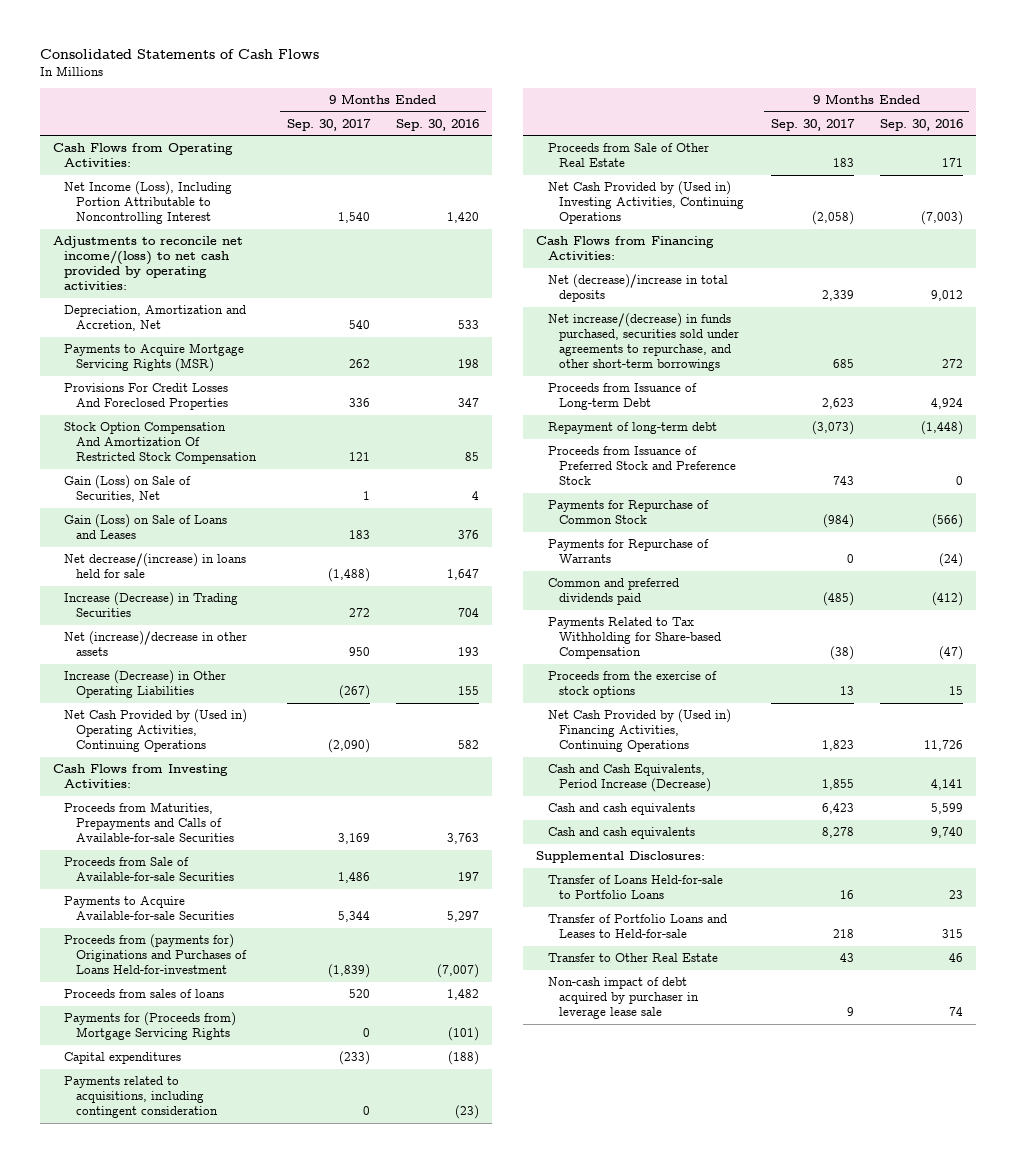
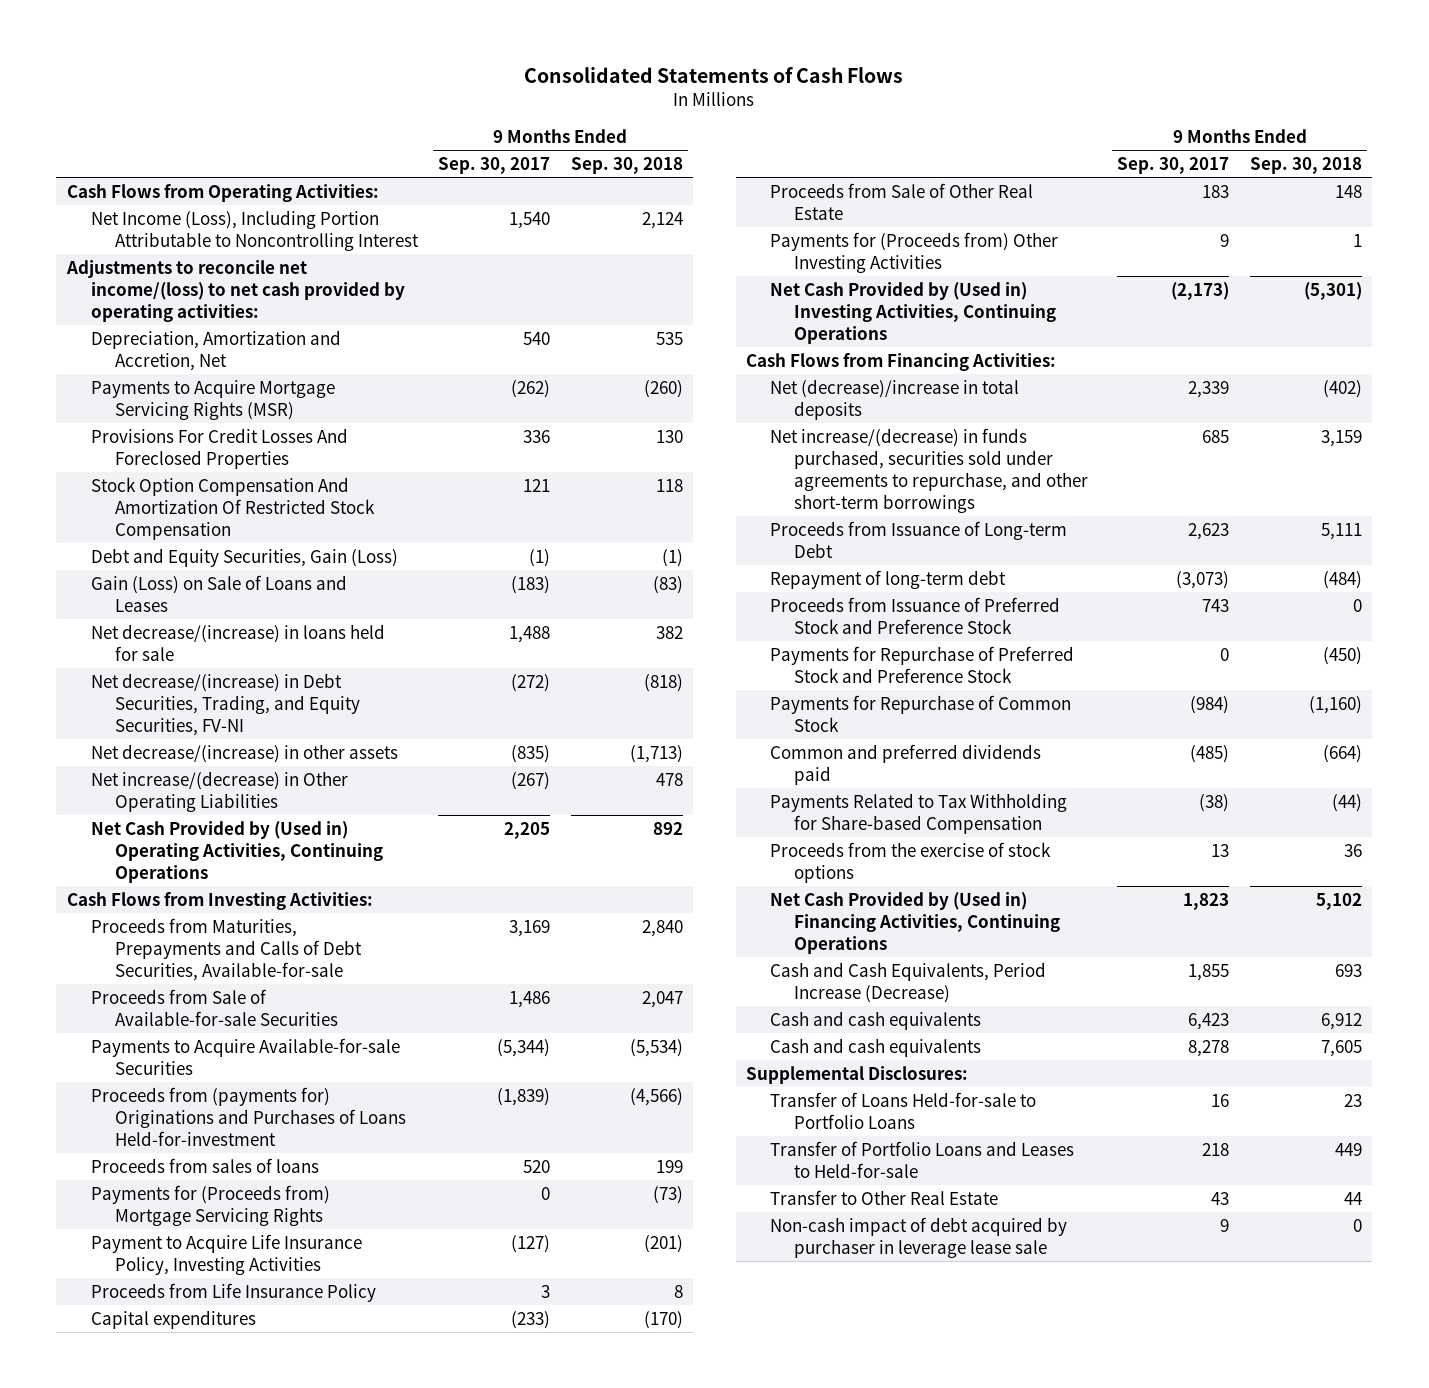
- | 9 Months Ended Sep. 30, 2017 | 9 Months Ended Sep. 30, 2016
+ | 9 Months Ended Sep. 30, 2017 | 9 Months Ended Sep. 30, 2018
- Payments to Acquire Mortgage Servicing Rights (MSR) | 262 | 198
+ Payments to Acquire Mortgage Servicing Rights (MSR) | (262) | (260)
- Gain (Loss) on Sale of Securities, Net | 1 | 4
- Gain (Loss) on Sale of Loans and Leases | 183 | 376
- Net decrease/(increase) in loans held for sale | (1,488) | 1,647
- Increase (Decrease) in Trading Securities | 272 | 704
- Net (increase)/decrease in other assets | 950 | 193
- Increase (Decrease) in Other Operating Liabilities | (267) | 155
- Net Cash Provided by (Used in) Operating Activities, Continuing Operations | (2,090) | 582
+ Debt and Equity Securities, Gain (Loss) | (1) | (1)
+ Gain (Loss) on Sale of Loans and Leases | (183) | (83)
+ Net decrease/(increase) in loans held for sale | 1,488 | 382
+ Net decrease/(increase) in Debt Securities, Trading, and Equity Securities, FV-NI | (272) | (818)
+ Net decrease/(increase) in other assets | (835) | (1,713)
+ Net increase/(decrease) in Other Operating Liabilities | (267) | 478
+ Net Cash Provided by (Used in) Operating Activities, Continuing Operations | 2,205 | 892
- Proceeds from Maturities, Prepayments and Calls of Available-for-sale Securities | 3,169 | 3,763
+ Proceeds from Maturities, Prepayments and Calls of Debt Securities, Available-for-sale | 3,169 | 2,840
- Payments to Acquire Available-for-sale Securities | 5,344 | 5,297
+ Payments to Acquire Available-for-sale Securities | (5,344) | (5,534)
+ Payment to Acquire Life Insurance Policy, Investing Activities | (127) | (201)
+ Proceeds from Life Insurance Policy | 3 | 8
- Payments related to acquisitions, including contingent consideration | 0 | (23)
- Net Cash Provided by (Used in) Investing Activities, Continuing Operations | (2,058) | (7,003)
+ Payments for (Proceeds from) Other Investing Activities | 9 | 1
+ Net Cash Provided by (Used in) Investing Activities, Continuing Operations | (2,173) | (5,301)
+ Payments for Repurchase of Preferred Stock and Preference Stock | 0 | (450)
- Payments for Repurchase of Warrants | 0 | (24)

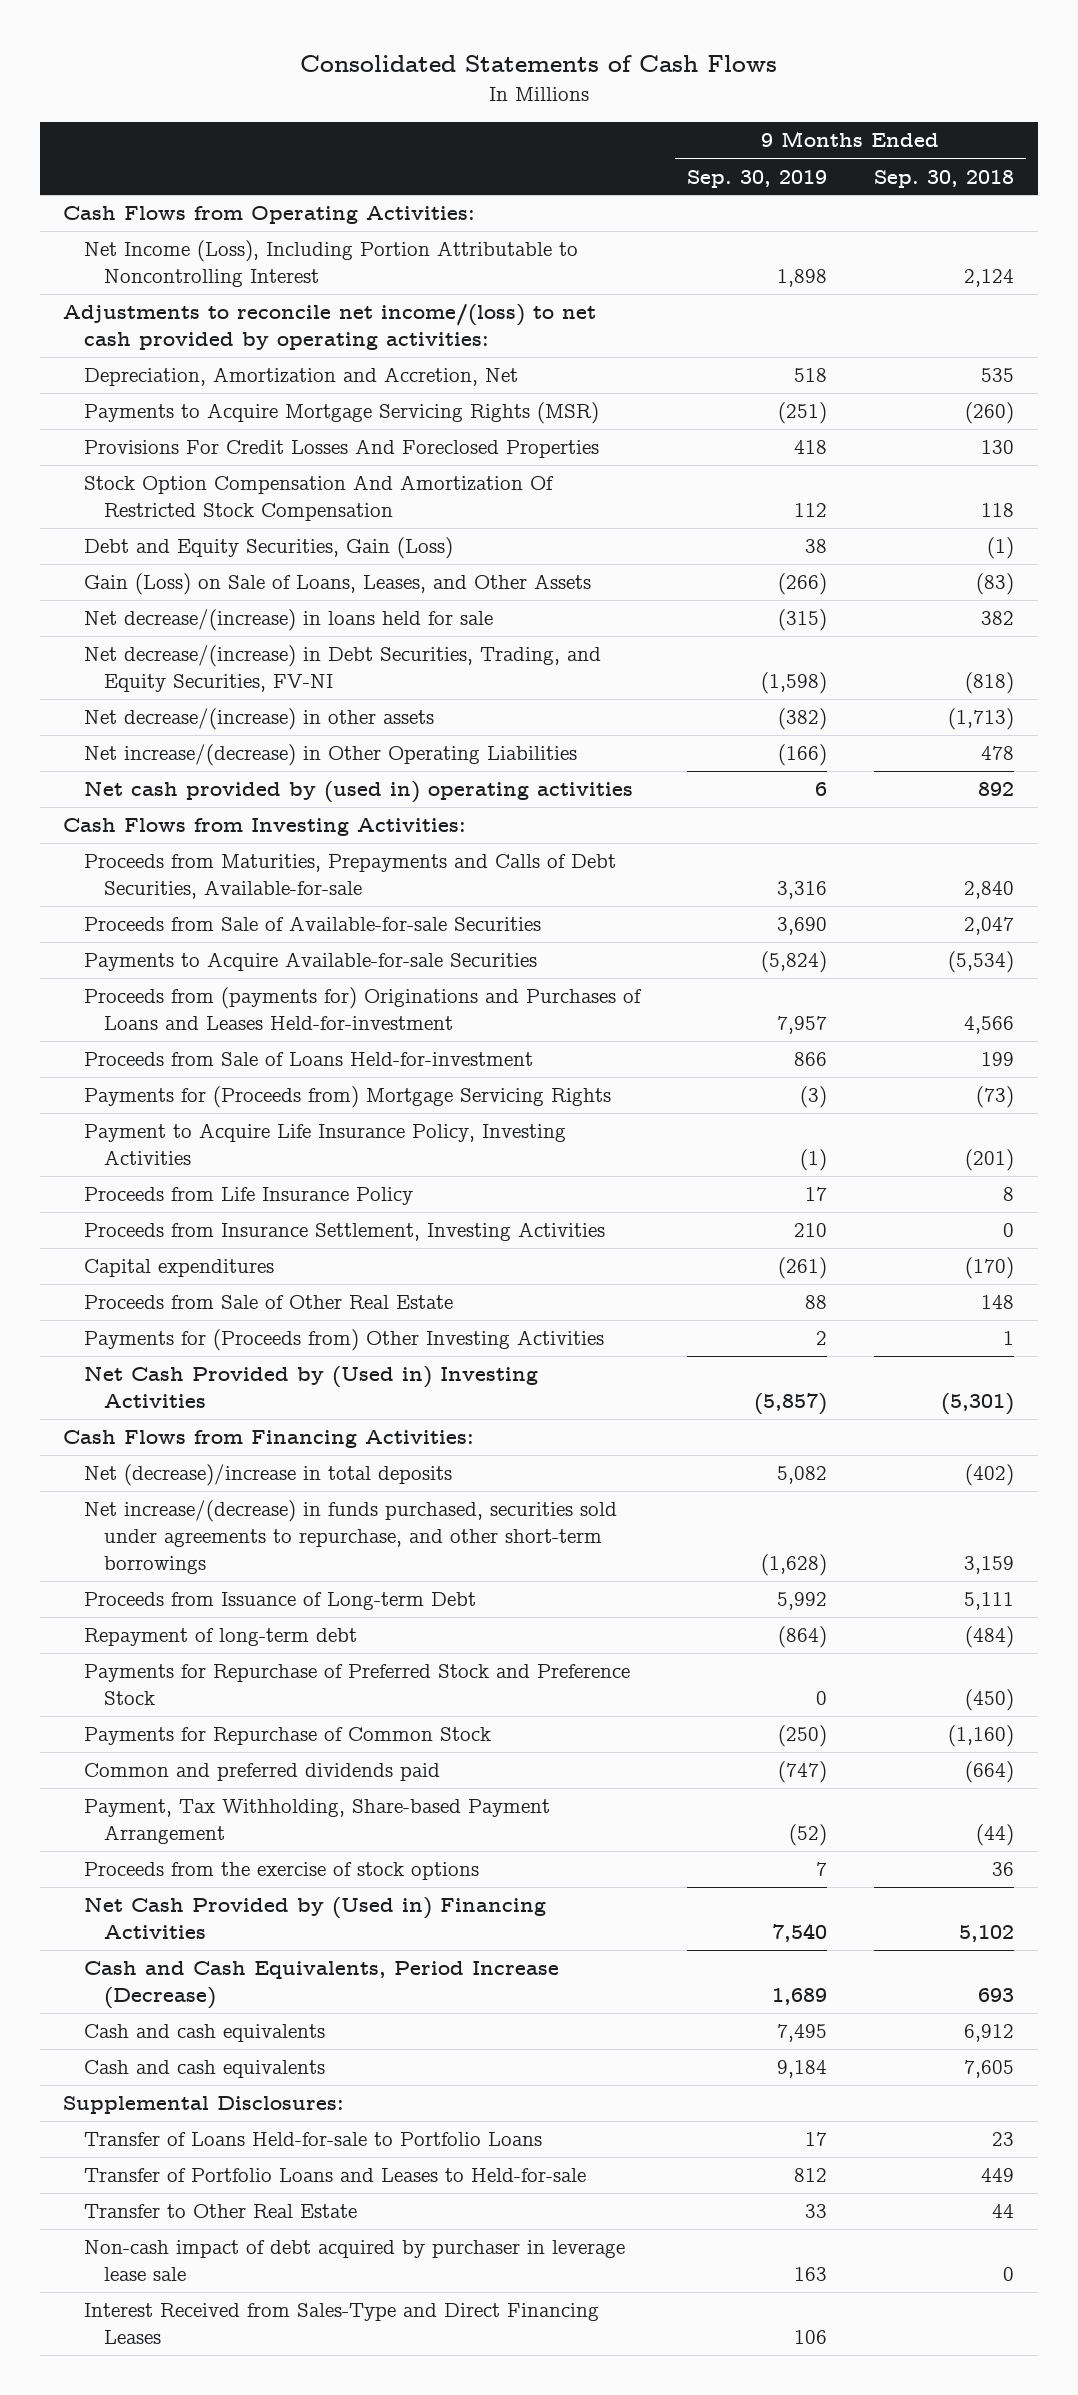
- | 9 Months Ended Sep. 30, 2017 | 9 Months Ended Sep. 30, 2018
+ | 9 Months Ended Sep. 30, 2019 | 9 Months Ended Sep. 30, 2018
- Gain (Loss) on Sale of Loans and Leases | (183) | (83)
+ Gain (Loss) on Sale of Loans, Leases, and Other Assets | (266) | (83)
- Net Cash Provided by (Used in) Operating Activities, Continuing Operations | 2,205 | 892
+ Net cash provided by (used in) operating activities | 6 | 892
- Proceeds from (payments for) Originations and Purchases of Loans Held-for-investment | (1,839) | (4,566)
- Proceeds from sales of loans | 520 | 199
+ Proceeds from (payments for) Originations and Purchases of Loans and Leases Held-for-investment | 7,957 | 4,566
+ Proceeds from Sale of Loans Held-for-investment | 866 | 199
+ Proceeds from Insurance Settlement, Investing Activities | 210 | 0
- Net Cash Provided by (Used in) Investing Activities, Continuing Operations | (2,173) | (5,301)
+ Net Cash Provided by (Used in) Investing Activities | (5,857) | (5,301)
- Proceeds from Issuance of Preferred Stock and Preference Stock | 743 | 0
- Payments Related to Tax Withholding for Share-based Compensation | (38) | (44)
+ Payment, Tax Withholding, Share-based Payment Arrangement | (52) | (44)
- Net Cash Provided by (Used in) Financing Activities, Continuing Operations | 1,823 | 5,102
+ Net Cash Provided by (Used in) Financing Activities | 7,540 | 5,102
+ Interest Received from Sales-Type and Direct Financing Leases | 106 |

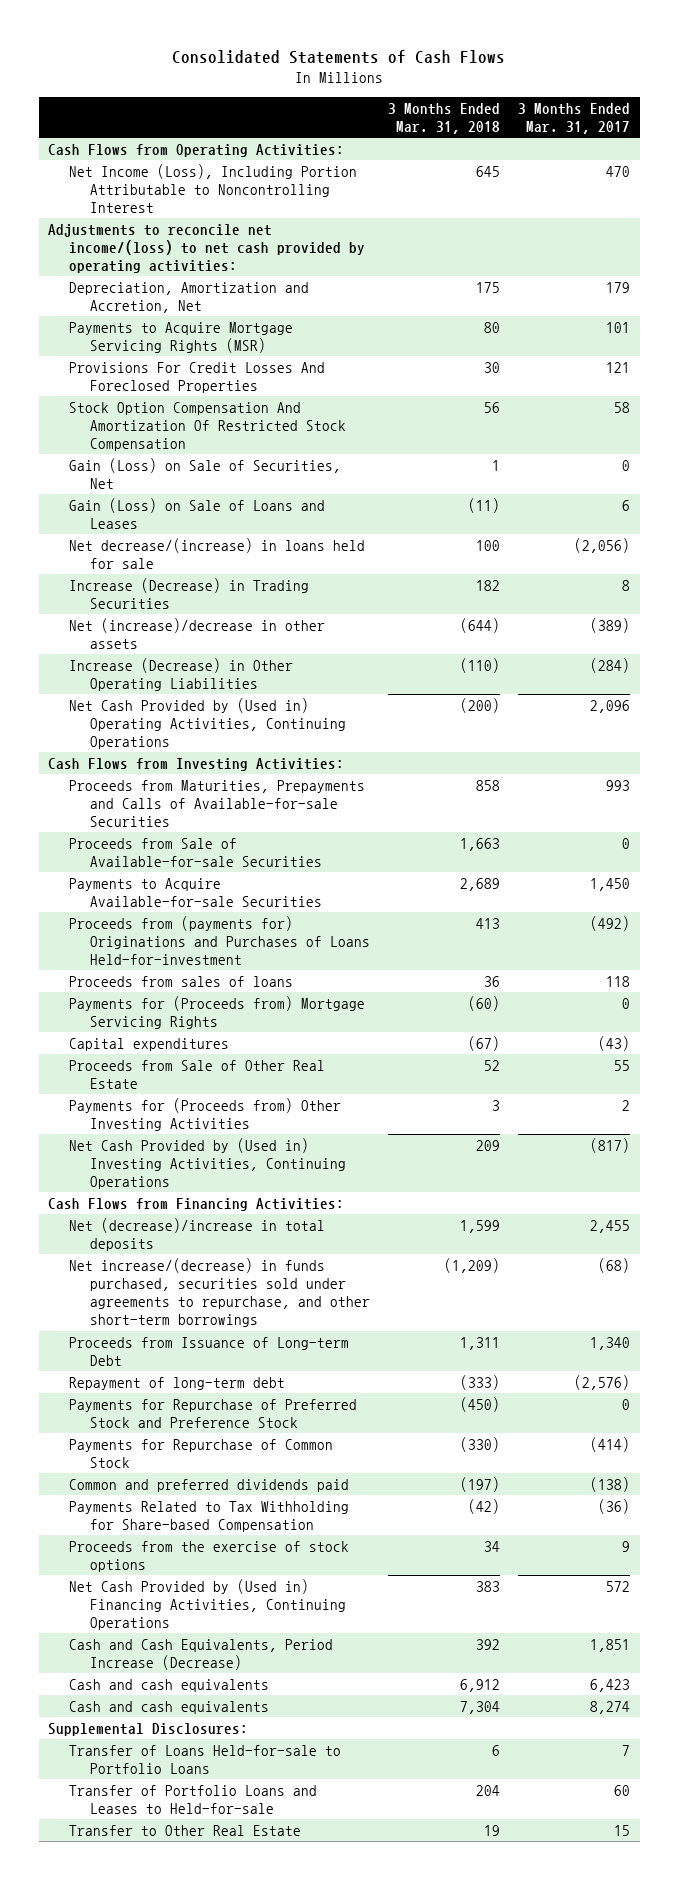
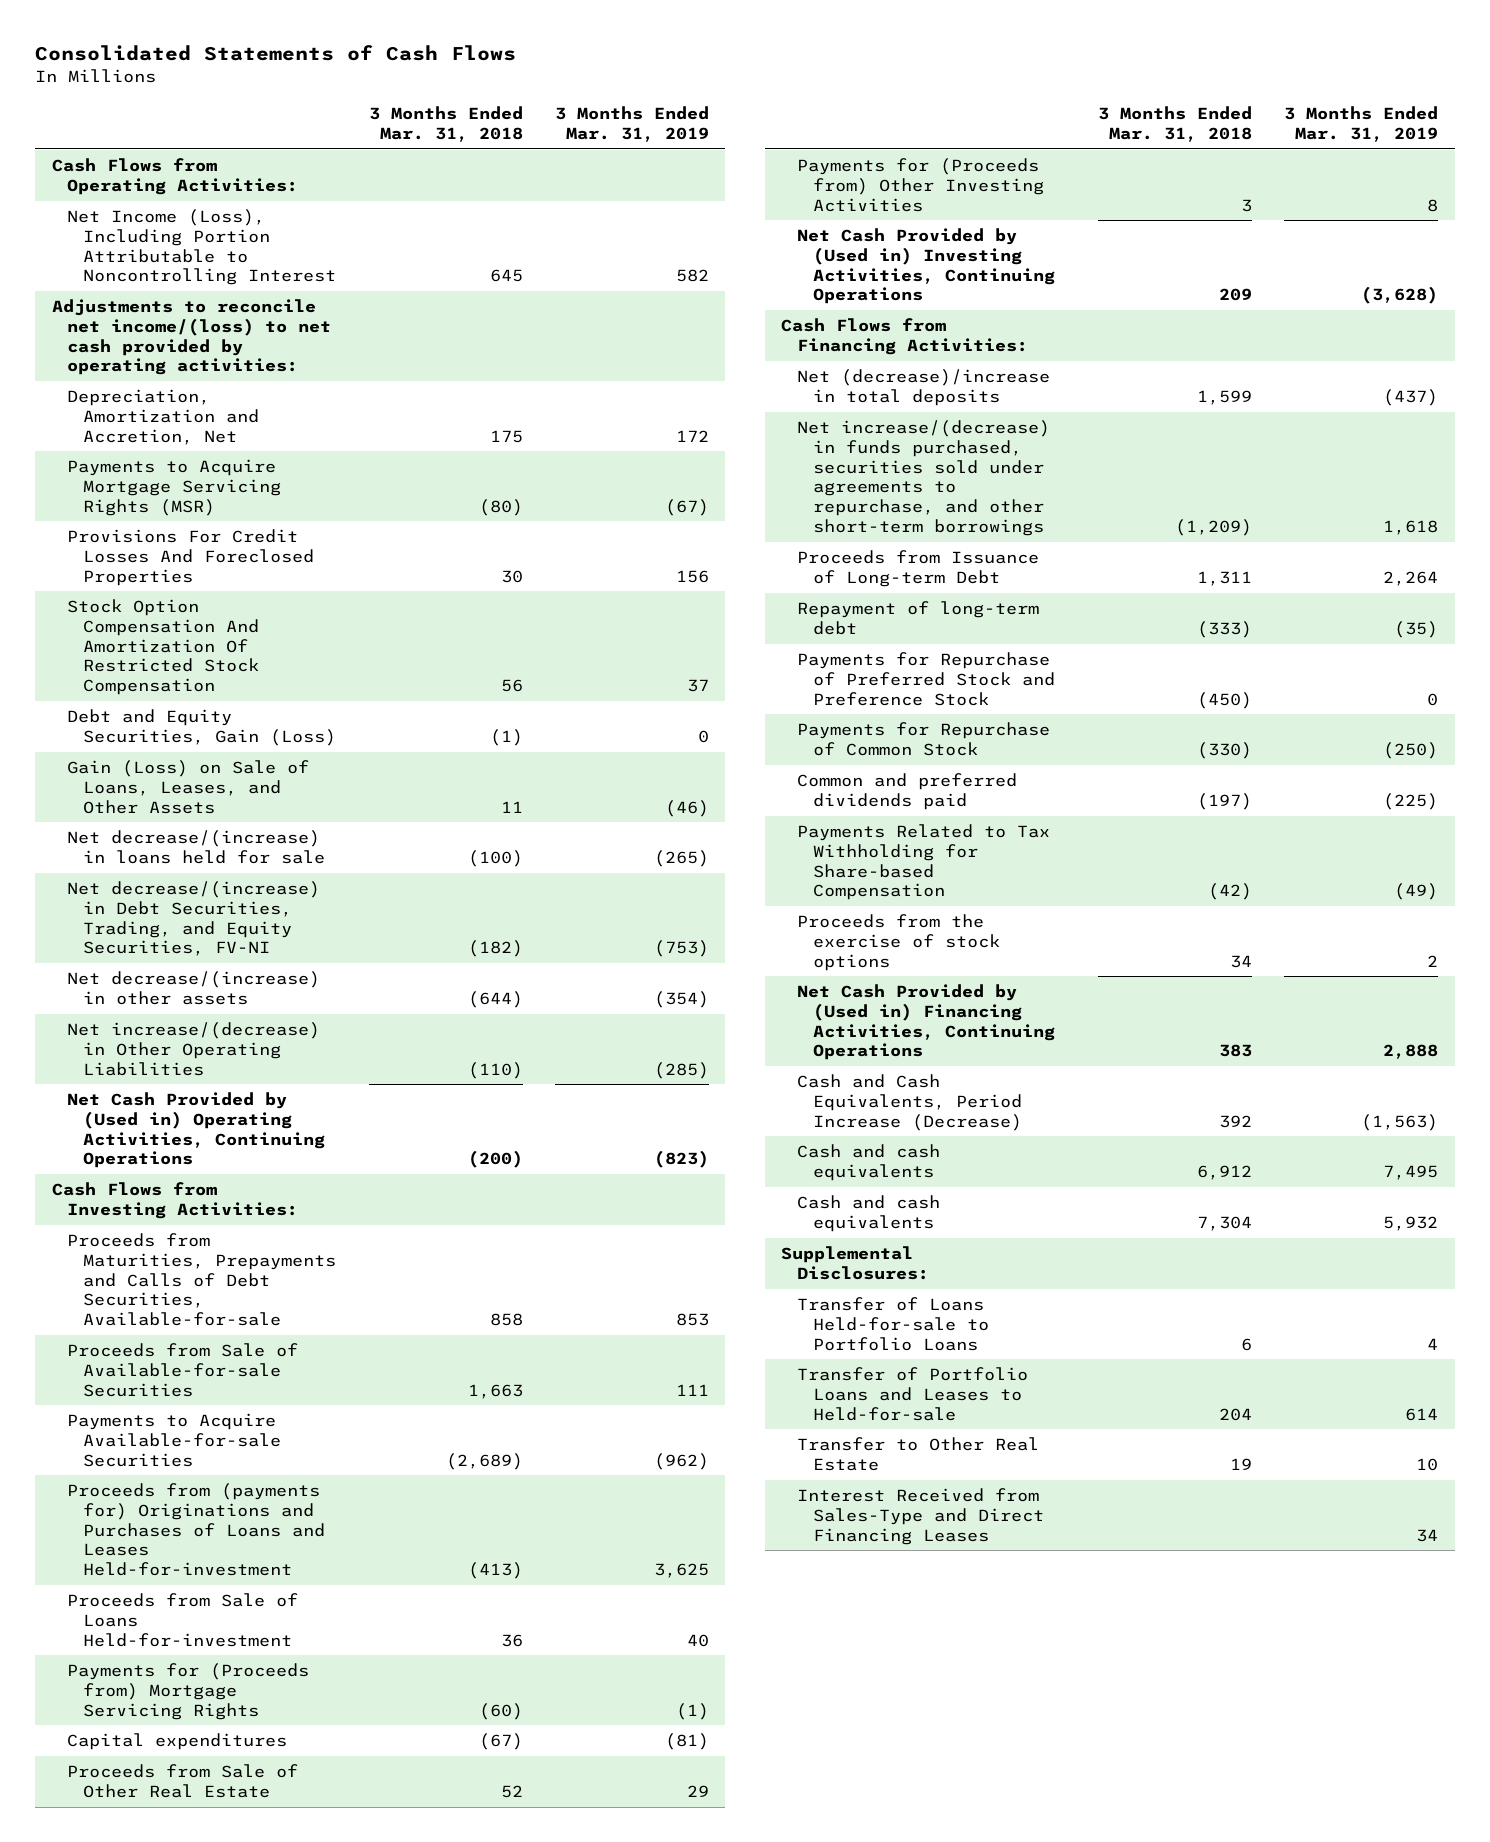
- | 3 Months Ended Mar. 31, 2018 | 3 Months Ended Mar. 31, 2017
+ | 3 Months Ended Mar. 31, 2018 | 3 Months Ended Mar. 31, 2019
- Payments to Acquire Mortgage Servicing Rights (MSR) | 80 | 101
+ Payments to Acquire Mortgage Servicing Rights (MSR) | (80) | (67)
- Gain (Loss) on Sale of Securities, Net | 1 | 0
- Gain (Loss) on Sale of Loans and Leases | (11) | 6
- Net decrease/(increase) in loans held for sale | 100 | (2,056)
- Increase (Decrease) in Trading Securities | 182 | 8
- Net (increase)/decrease in other assets | (644) | (389)
- Increase (Decrease) in Other Operating Liabilities | (110) | (284)
+ Debt and Equity Securities, Gain (Loss) | (1) | 0
+ Gain (Loss) on Sale of Loans, Leases, and Other Assets | 11 | (46)
+ Net decrease/(increase) in loans held for sale | (100) | (265)
+ Net decrease/(increase) in Debt Securities, Trading, and Equity Securities, FV-NI | (182) | (753)
+ Net decrease/(increase) in other assets | (644) | (354)
+ Net increase/(decrease) in Other Operating Liabilities | (110) | (285)
- Proceeds from Maturities, Prepayments and Calls of Available-for-sale Securities | 858 | 993
+ Proceeds from Maturities, Prepayments and Calls of Debt Securities, Available-for-sale | 858 | 853
- Payments to Acquire Available-for-sale Securities | 2,689 | 1,450
- Proceeds from (payments for) Originations and Purchases of Loans Held-for-investment | 413 | (492)
- Proceeds from sales of loans | 36 | 118
+ Payments to Acquire Available-for-sale Securities | (2,689) | (962)
+ Proceeds from (payments for) Originations and Purchases of Loans and Leases Held-for-investment | (413) | 3,625
+ Proceeds from Sale of Loans Held-for-investment | 36 | 40
+ Interest Received from Sales-Type and Direct Financing Leases | | 34

